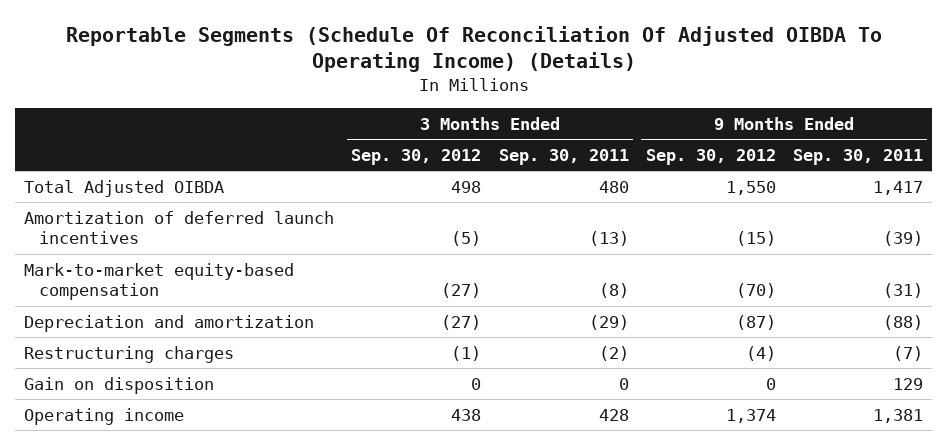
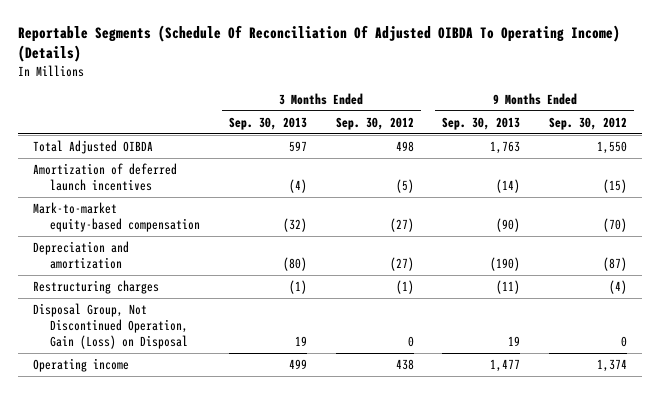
- | 3 Months Ended Sep. 30, 2012 | 3 Months Ended Sep. 30, 2011 | 9 Months Ended Sep. 30, 2012 | 9 Months Ended Sep. 30, 2011
+ | 3 Months Ended Sep. 30, 2013 | 3 Months Ended Sep. 30, 2012 | 9 Months Ended Sep. 30, 2013 | 9 Months Ended Sep. 30, 2012
- Gain on disposition | 0 | 0 | 0 | 129
+ Disposal Group, Not Discontinued Operation, Gain (Loss) on Disposal | 19 | 0 | 19 | 0

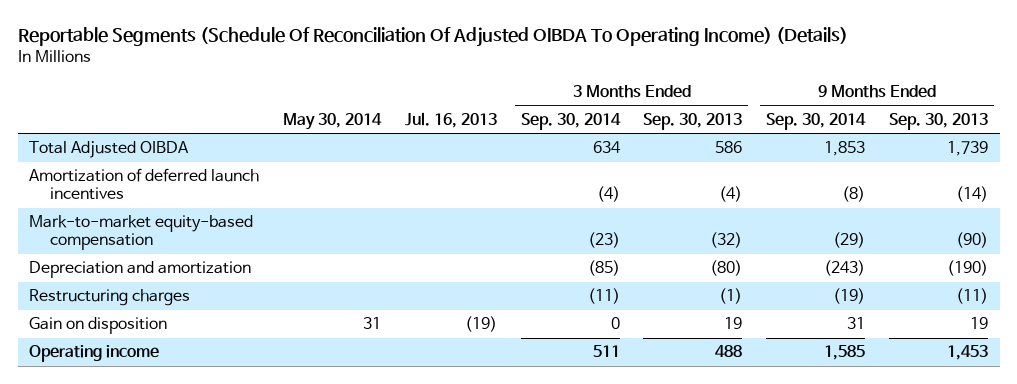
- | 3 Months Ended Sep. 30, 2013 | 3 Months Ended Sep. 30, 2012 | 9 Months Ended Sep. 30, 2013 | 9 Months Ended Sep. 30, 2012
+ | May 30, 2014 | Jul. 16, 2013 | 3 Months Ended Sep. 30, 2014 | 3 Months Ended Sep. 30, 2013 | 9 Months Ended Sep. 30, 2014 | 9 Months Ended Sep. 30, 2013
- Total Adjusted OIBDA | 597 | 498 | 1,763 | 1,550
+ Total Adjusted OIBDA | | | 634 | 586 | 1,853 | 1,739
- Disposal Group, Not Discontinued Operation, Gain (Loss) on Disposal | 19 | 0 | 19 | 0
- Operating income | 499 | 438 | 1,477 | 1,374
+ Gain on disposition | 31 | (19) | 0 | 19 | 31 | 19
+ Operating income | | | 511 | 488 | 1,585 | 1,453

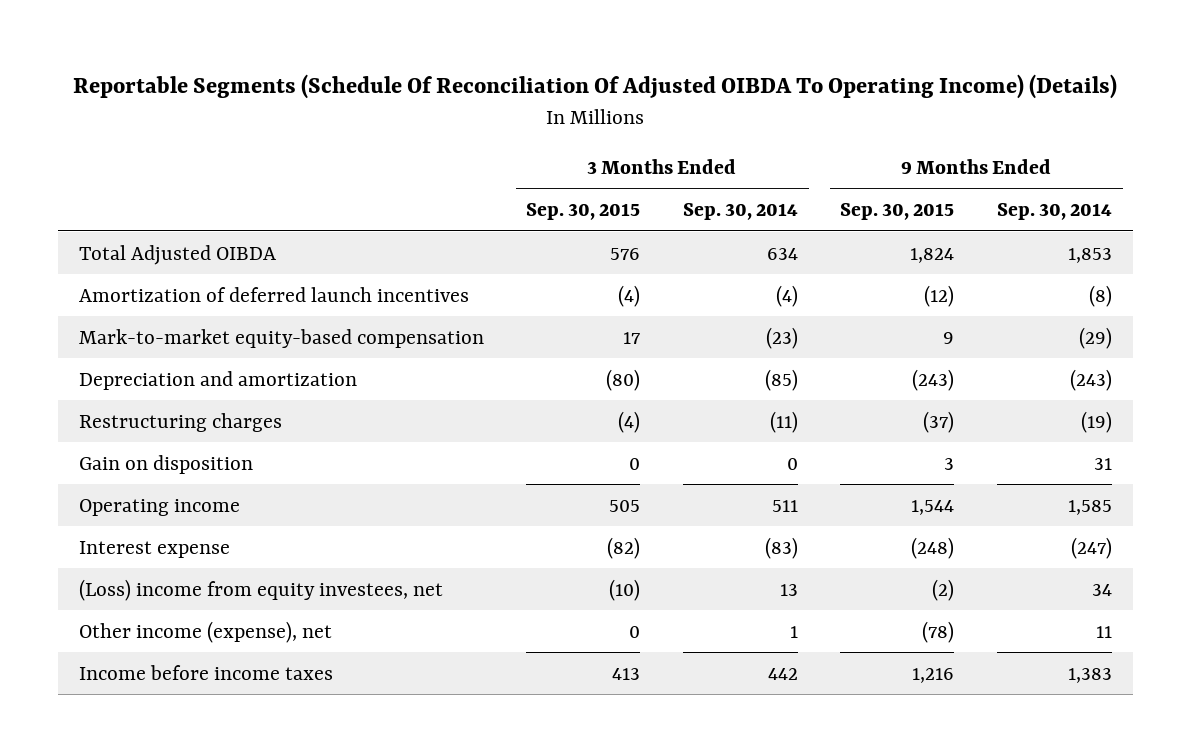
- | May 30, 2014 | Jul. 16, 2013 | 3 Months Ended Sep. 30, 2014 | 3 Months Ended Sep. 30, 2013 | 9 Months Ended Sep. 30, 2014 | 9 Months Ended Sep. 30, 2013
+ | 3 Months Ended Sep. 30, 2015 | 3 Months Ended Sep. 30, 2014 | 9 Months Ended Sep. 30, 2015 | 9 Months Ended Sep. 30, 2014
+ Interest expense | (82) | (83) | (248) | (247)
+ (Loss) income from equity investees, net | (10) | 13 | (2) | 34
+ Other income (expense), net | 0 | 1 | (78) | 11
+ Income before income taxes | 413 | 442 | 1,216 | 1,383

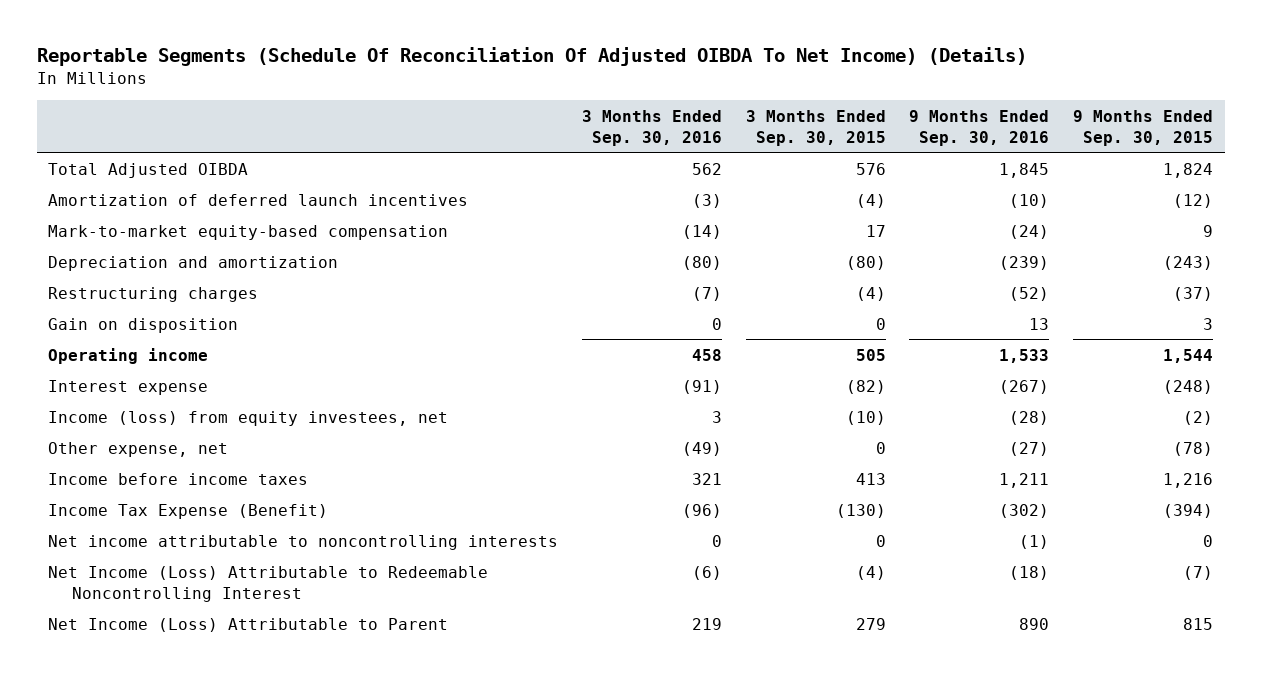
- Reportable Segments (Schedule Of Reconciliation Of Adjusted OIBDA To Operating Income) (Details)
+ Reportable Segments (Schedule Of Reconciliation Of Adjusted OIBDA To Net Income) (Details)
- | 3 Months Ended Sep. 30, 2015 | 3 Months Ended Sep. 30, 2014 | 9 Months Ended Sep. 30, 2015 | 9 Months Ended Sep. 30, 2014
+ | 3 Months Ended Sep. 30, 2016 | 3 Months Ended Sep. 30, 2015 | 9 Months Ended Sep. 30, 2016 | 9 Months Ended Sep. 30, 2015
- (Loss) income from equity investees, net | (10) | 13 | (2) | 34
- Other income (expense), net | 0 | 1 | (78) | 11
+ Income (loss) from equity investees, net | 3 | (10) | (28) | (2)
+ Other expense, net | (49) | 0 | (27) | (78)
+ Income Tax Expense (Benefit) | (96) | (130) | (302) | (394)
+ Net income attributable to noncontrolling interests | 0 | 0 | (1) | 0
+ Net Income (Loss) Attributable to Redeemable Noncontrolling Interest | (6) | (4) | (18) | (7)
+ Net Income (Loss) Attributable to Parent | 219 | 279 | 890 | 815

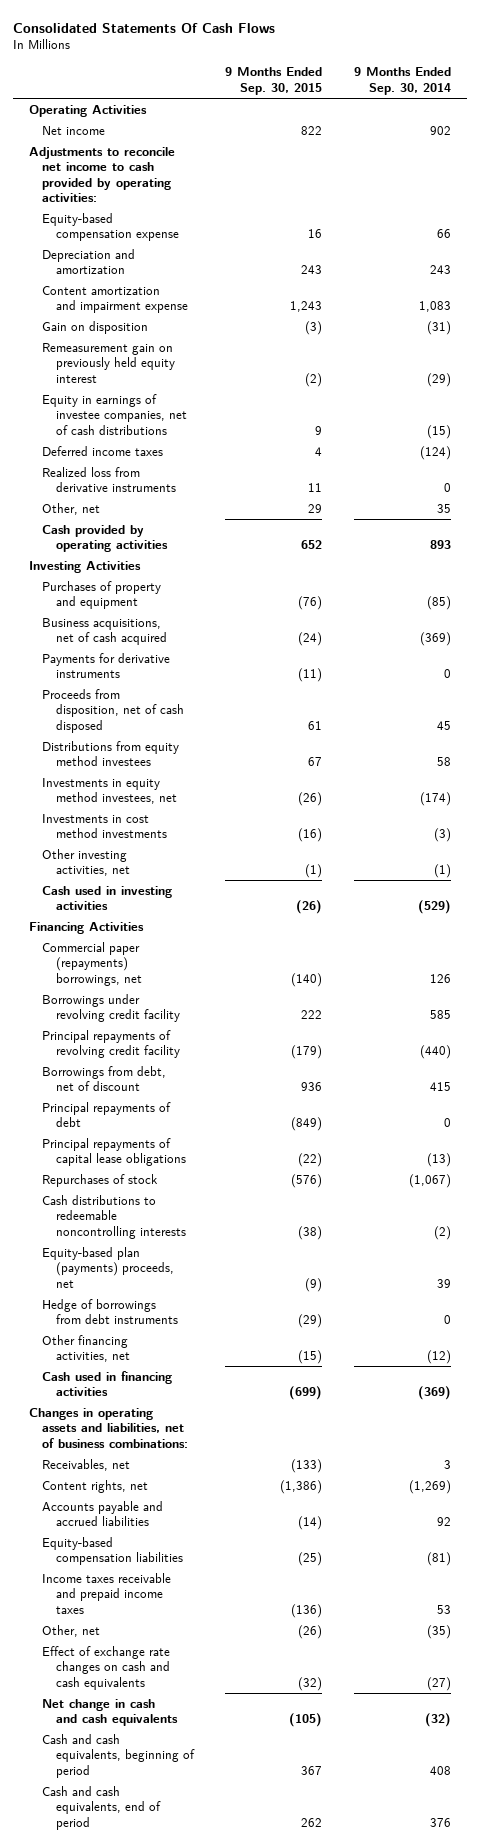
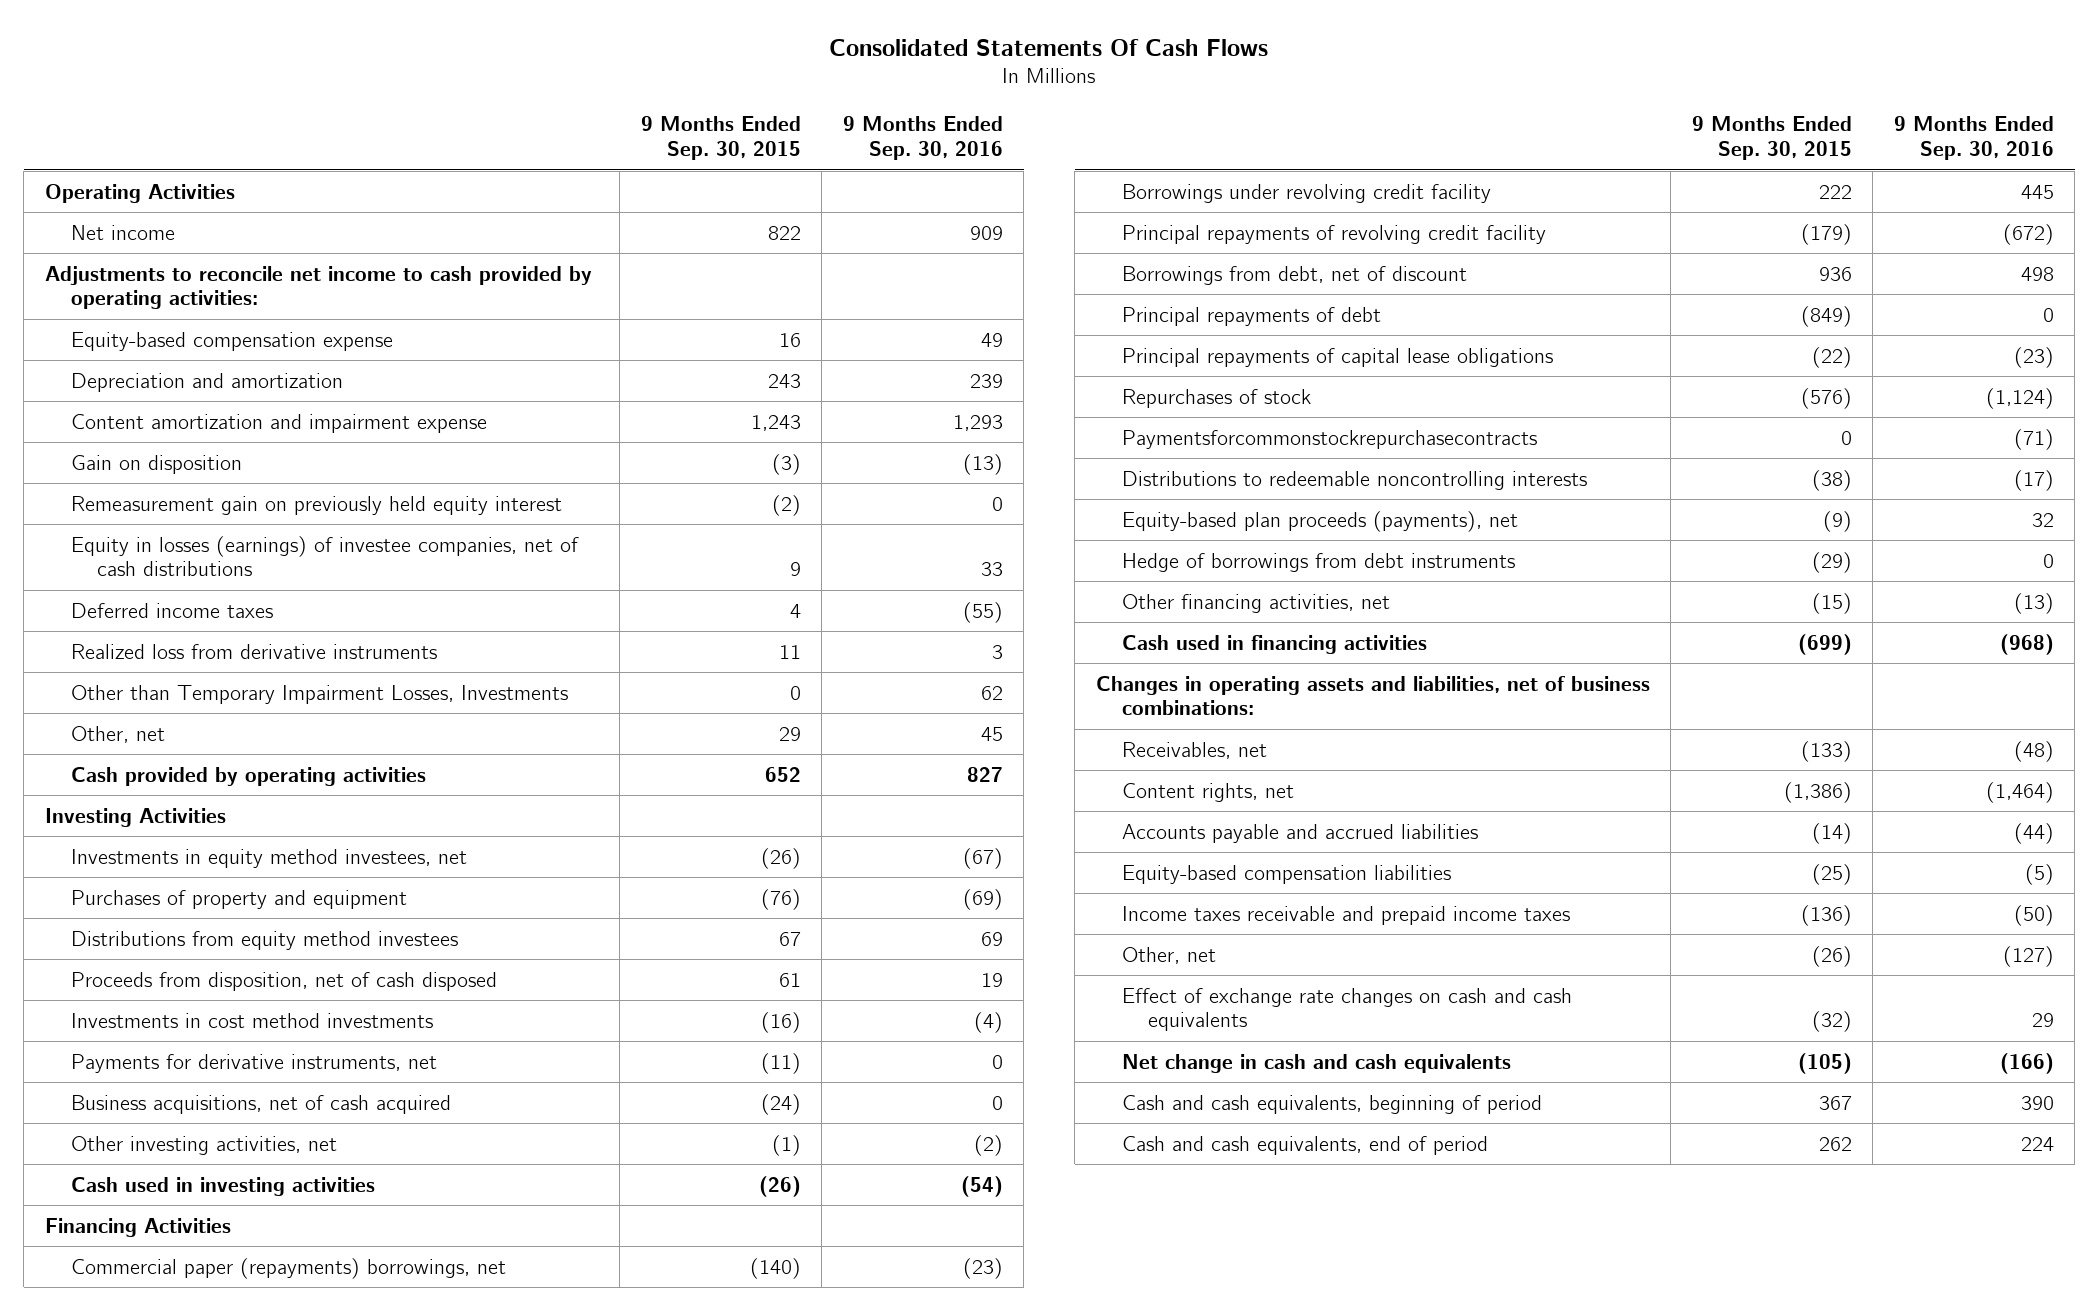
- | 9 Months Ended Sep. 30, 2015 | 9 Months Ended Sep. 30, 2014
+ | 9 Months Ended Sep. 30, 2015 | 9 Months Ended Sep. 30, 2016
- Equity in earnings of investee companies, net of cash distributions | 9 | (15)
+ Equity in losses (earnings) of investee companies, net of cash distributions | 9 | 33
+ Other than Temporary Impairment Losses, Investments | 0 | 62
moved up: Investments in equity method investees, net | (26) | (67)
- Payments for derivative instruments | (11) | 0
moved down: Proceeds from disposition, net of cash disposed | 61 | 19
+ Payments for derivative instruments, net | (11) | 0
moved down: Business acquisitions, net of cash acquired | (24) | 0
- Cash distributions to redeemable noncontrolling interests | (38) | (2)
- Equity-based plan (payments) proceeds, net | (9) | 39
+ Paymentsforcommonstockrepurchasecontracts | 0 | (71)
+ Distributions to redeemable noncontrolling interests | (38) | (17)
+ Equity-based plan proceeds (payments), net | (9) | 32

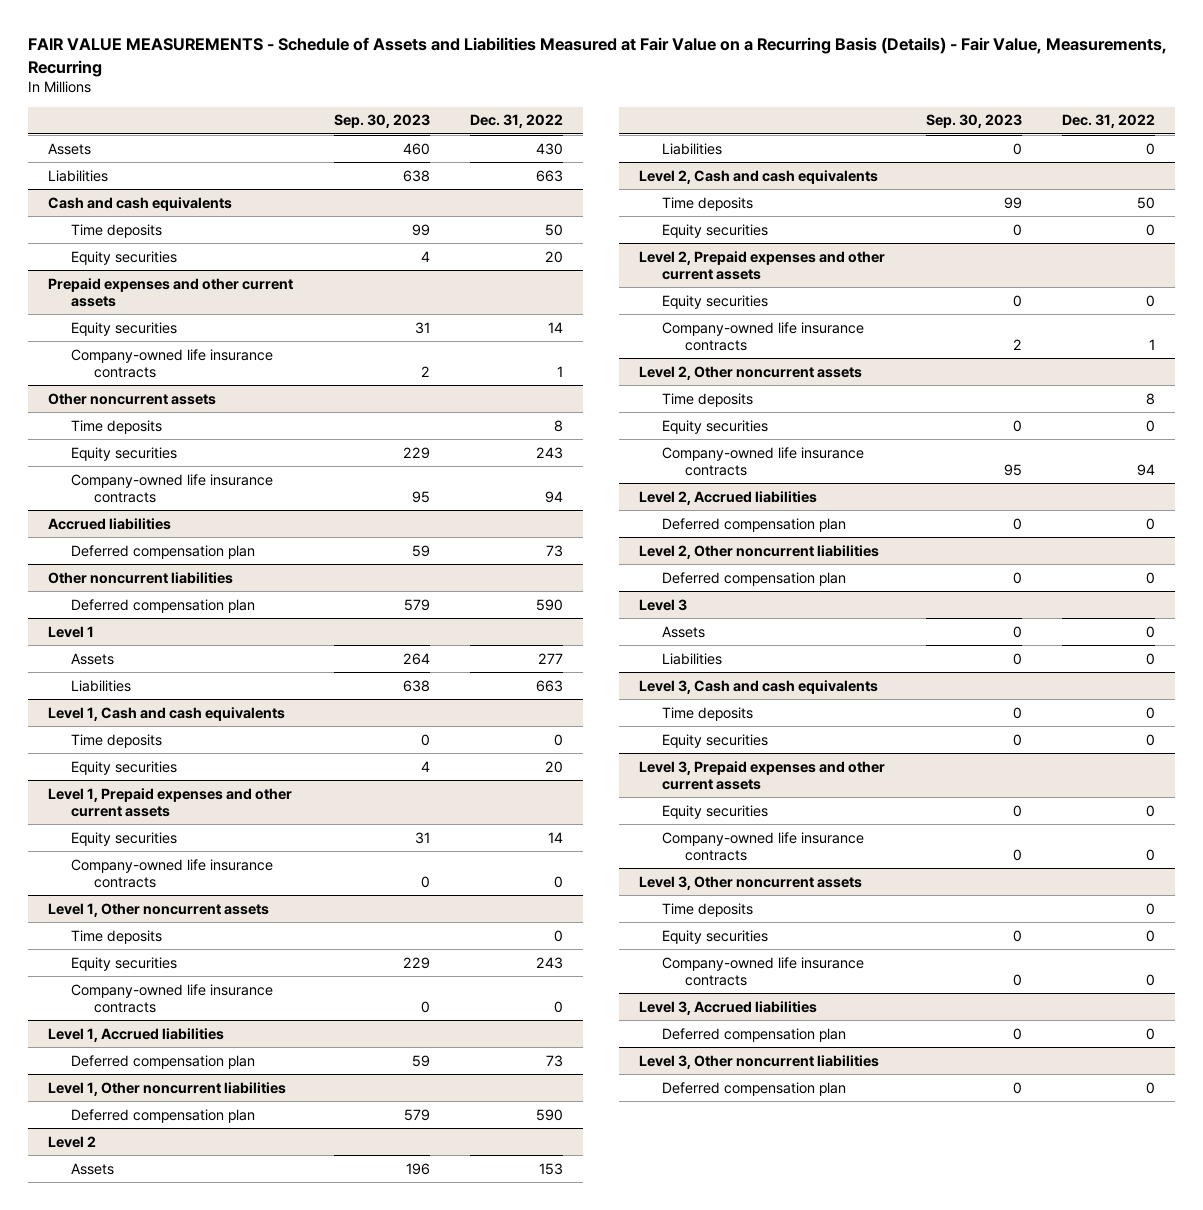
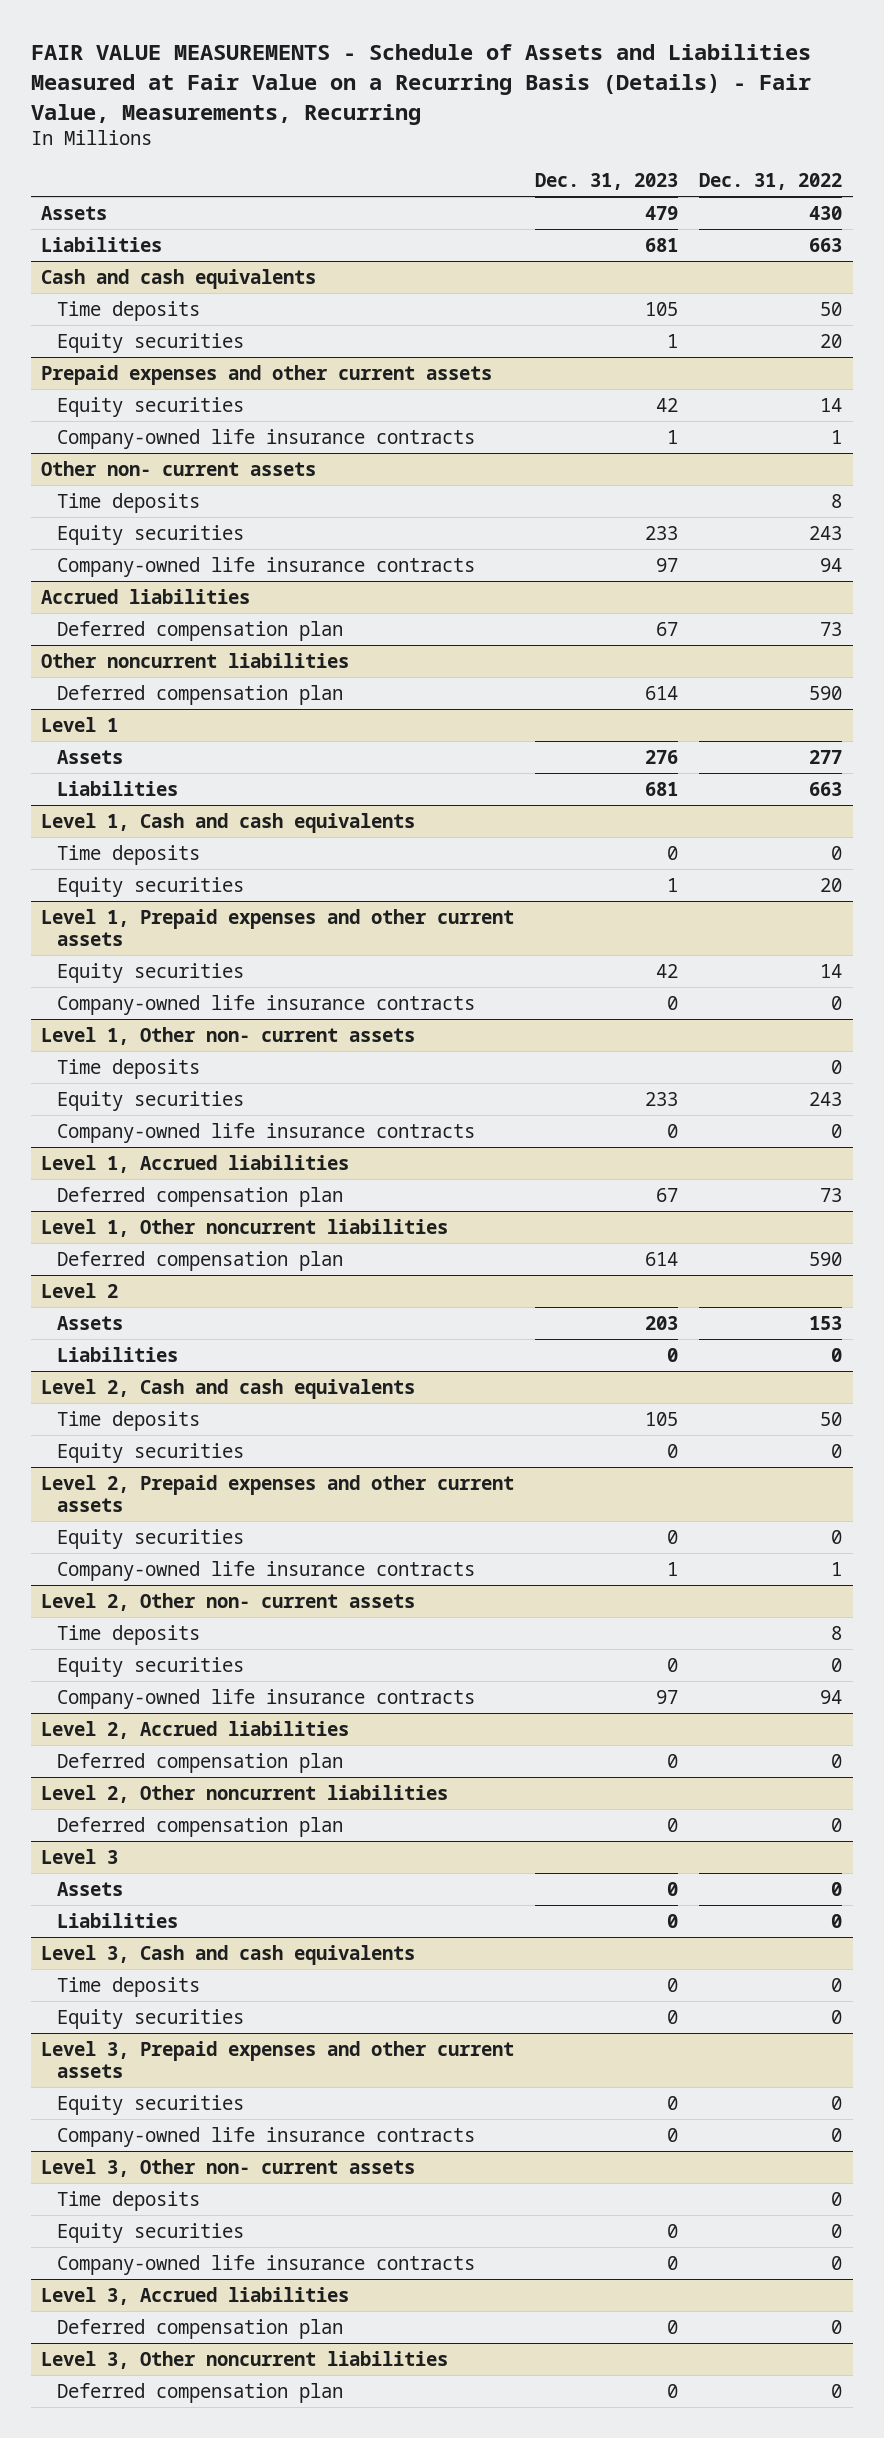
- | Sep. 30, 2023 | Dec. 31, 2022
+ | Dec. 31, 2023 | Dec. 31, 2022
- Other noncurrent assets
+ Other non- current assets
- Level 1, Other noncurrent assets
+ Level 1, Other non- current assets
- Level 2, Other noncurrent assets
+ Level 2, Other non- current assets
- Level 3, Other noncurrent assets
+ Level 3, Other non- current assets

